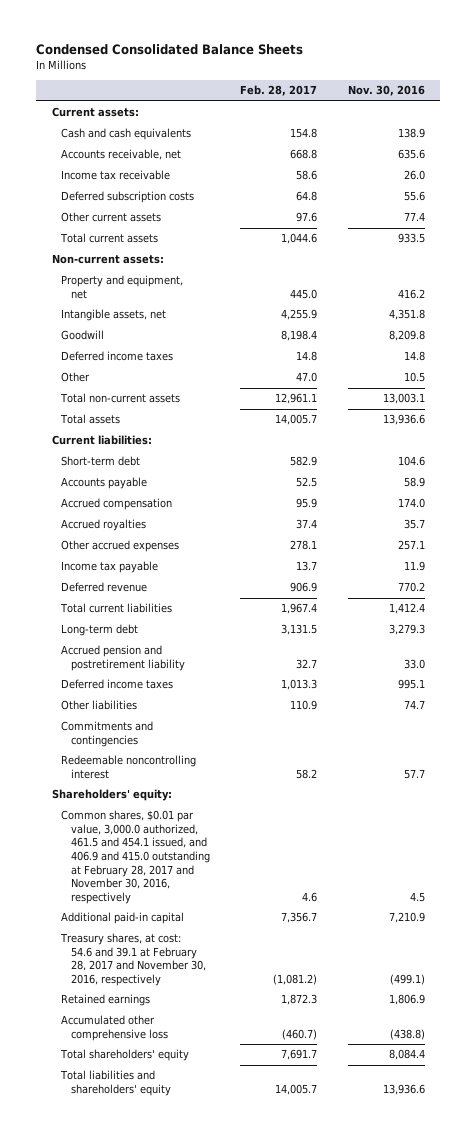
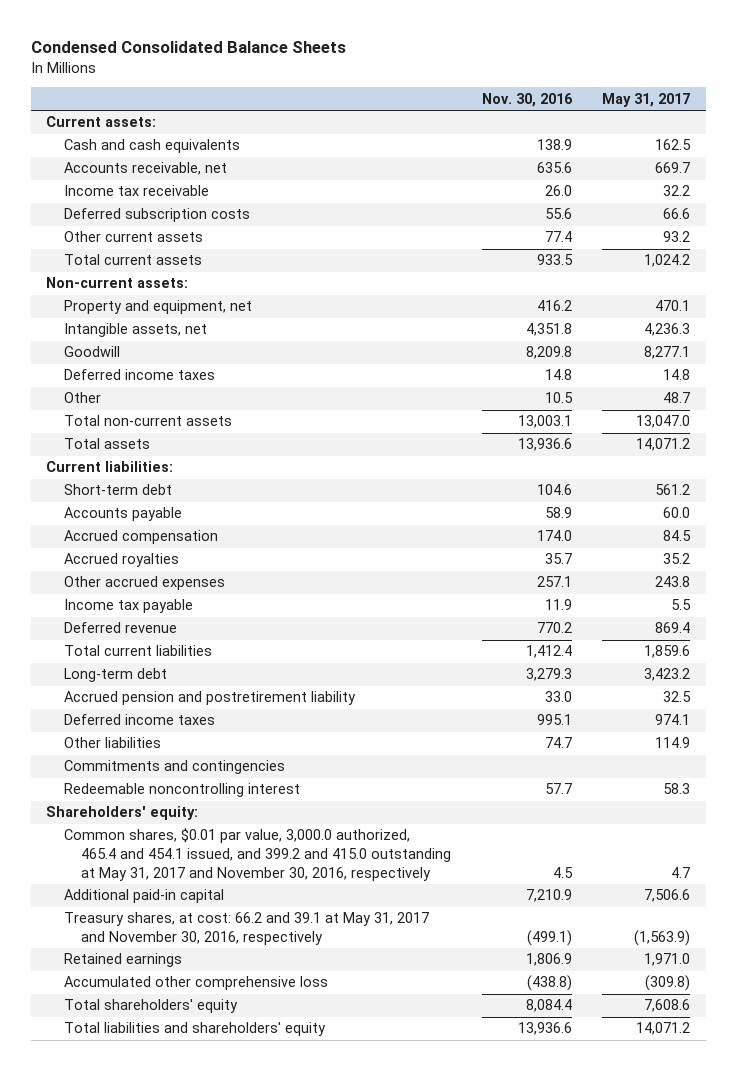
- | Feb. 28, 2017 | Nov. 30, 2016
+ | Nov. 30, 2016 | May 31, 2017
- Common shares, $0.01 par value, 3,000.0 authorized, 461.5 and 454.1 issued, and 406.9 and 415.0 outstanding at February 28, 2017 and November 30, 2016, respectively | 4.6 | 4.5
+ Common shares, $0.01 par value, 3,000.0 authorized, 465.4 and 454.1 issued, and 399.2 and 415.0 outstanding at May 31, 2017 and November 30, 2016, respectively | 4.5 | 4.7
- Treasury shares, at cost: 54.6 and 39.1 at February 28, 2017 and November 30, 2016, respectively | (1,081.2) | (499.1)
+ Treasury shares, at cost: 66.2 and 39.1 at May 31, 2017 and November 30, 2016, respectively | (499.1) | (1,563.9)

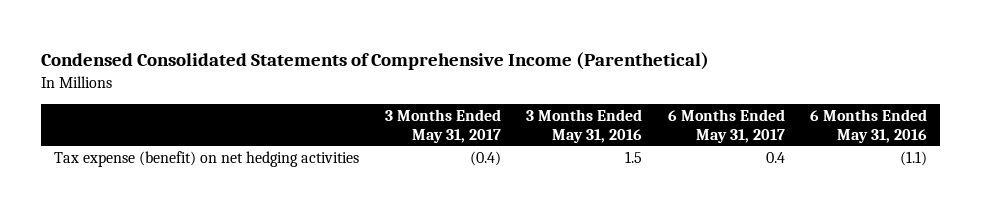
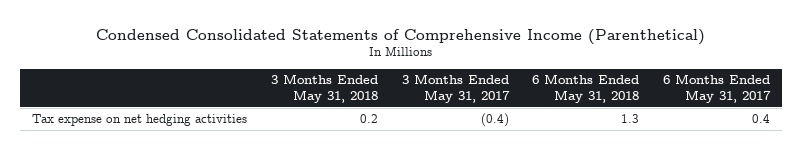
- | 3 Months Ended May 31, 2017 | 3 Months Ended May 31, 2016 | 6 Months Ended May 31, 2017 | 6 Months Ended May 31, 2016
+ | 3 Months Ended May 31, 2018 | 3 Months Ended May 31, 2017 | 6 Months Ended May 31, 2018 | 6 Months Ended May 31, 2017
- Tax expense (benefit) on net hedging activities | (0.4) | 1.5 | 0.4 | (1.1)
+ Tax expense on net hedging activities | 0.2 | (0.4) | 1.3 | 0.4

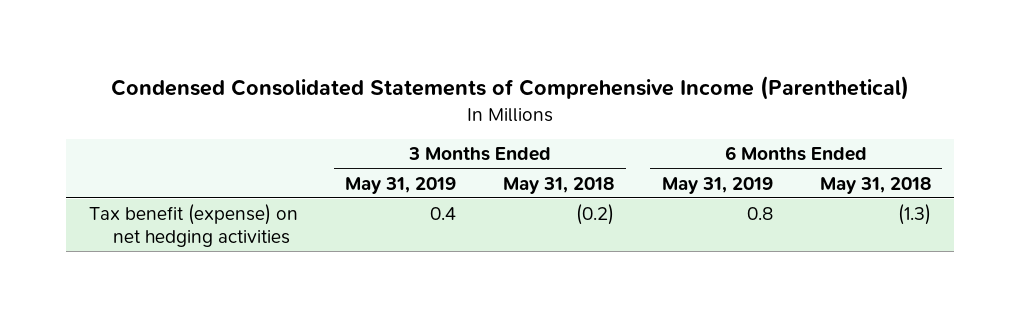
- | 3 Months Ended May 31, 2018 | 3 Months Ended May 31, 2017 | 6 Months Ended May 31, 2018 | 6 Months Ended May 31, 2017
+ | 3 Months Ended May 31, 2019 | 3 Months Ended May 31, 2018 | 6 Months Ended May 31, 2019 | 6 Months Ended May 31, 2018
- Tax expense on net hedging activities | 0.2 | (0.4) | 1.3 | 0.4
+ Tax benefit (expense) on net hedging activities | 0.4 | (0.2) | 0.8 | (1.3)

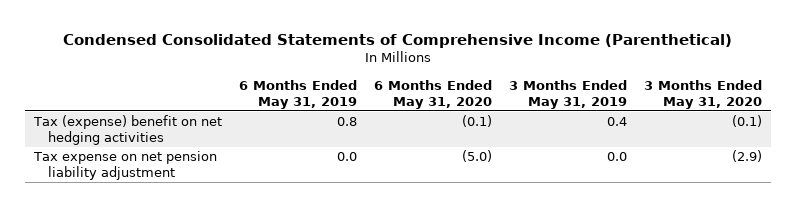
- | 3 Months Ended May 31, 2019 | 3 Months Ended May 31, 2018 | 6 Months Ended May 31, 2019 | 6 Months Ended May 31, 2018
+ | 6 Months Ended May 31, 2019 | 6 Months Ended May 31, 2020 | 3 Months Ended May 31, 2019 | 3 Months Ended May 31, 2020
- Tax benefit (expense) on net hedging activities | 0.4 | (0.2) | 0.8 | (1.3)
+ Tax (expense) benefit on net hedging activities | 0.8 | (0.1) | 0.4 | (0.1)
+ Tax expense on net pension liability adjustment | 0.0 | (5.0) | 0.0 | (2.9)

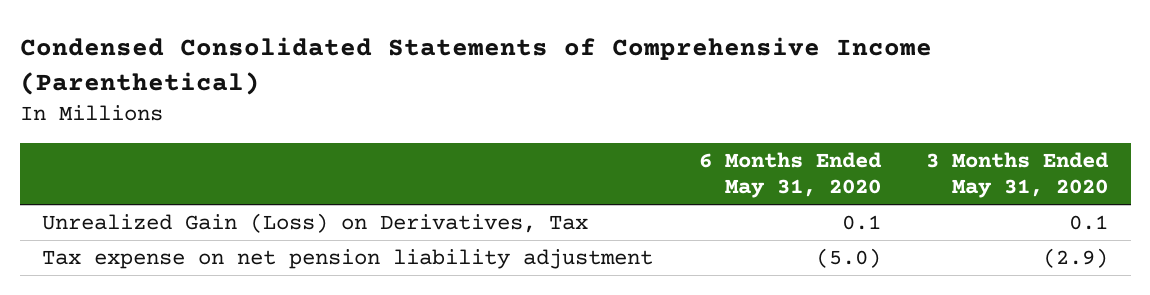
- | 6 Months Ended May 31, 2019 | 6 Months Ended May 31, 2020 | 3 Months Ended May 31, 2019 | 3 Months Ended May 31, 2020
+ | 6 Months Ended May 31, 2020 | 3 Months Ended May 31, 2020
- Tax (expense) benefit on net hedging activities | 0.8 | (0.1) | 0.4 | (0.1)
+ Unrealized Gain (Loss) on Derivatives, Tax | 0.1 | 0.1

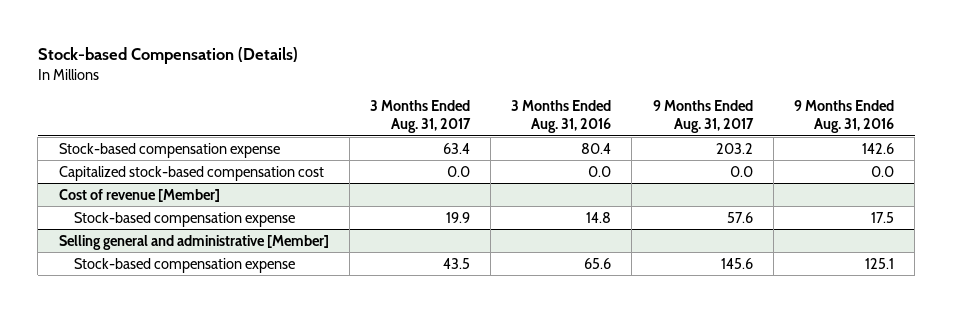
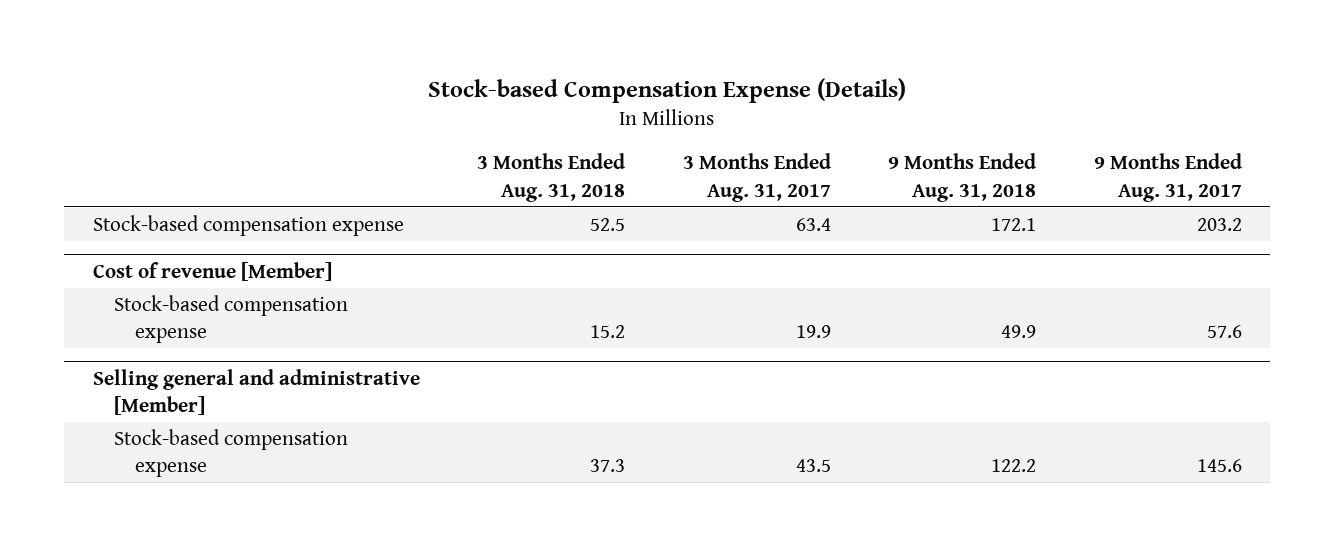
- Stock-based Compensation (Details)
+ Stock-based Compensation Expense (Details)
- | 3 Months Ended Aug. 31, 2017 | 3 Months Ended Aug. 31, 2016 | 9 Months Ended Aug. 31, 2017 | 9 Months Ended Aug. 31, 2016
+ | 3 Months Ended Aug. 31, 2018 | 3 Months Ended Aug. 31, 2017 | 9 Months Ended Aug. 31, 2018 | 9 Months Ended Aug. 31, 2017
- Capitalized stock-based compensation cost | 0.0 | 0.0 | 0.0 | 0.0

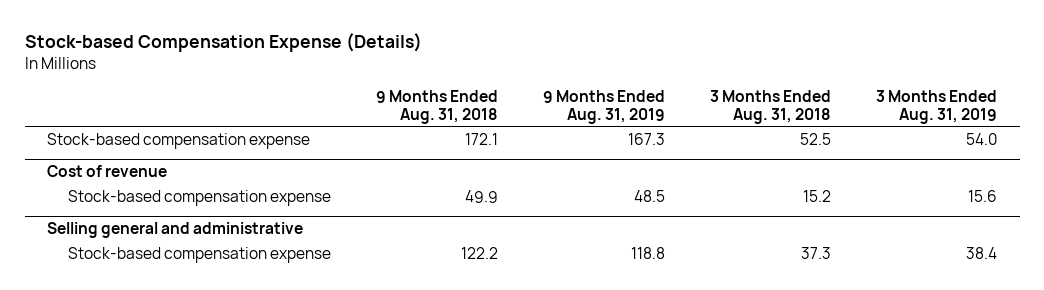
- | 3 Months Ended Aug. 31, 2018 | 3 Months Ended Aug. 31, 2017 | 9 Months Ended Aug. 31, 2018 | 9 Months Ended Aug. 31, 2017
+ | 9 Months Ended Aug. 31, 2018 | 9 Months Ended Aug. 31, 2019 | 3 Months Ended Aug. 31, 2018 | 3 Months Ended Aug. 31, 2019
- Cost of revenue [Member]
+ Cost of revenue
- Selling general and administrative [Member]
+ Selling general and administrative

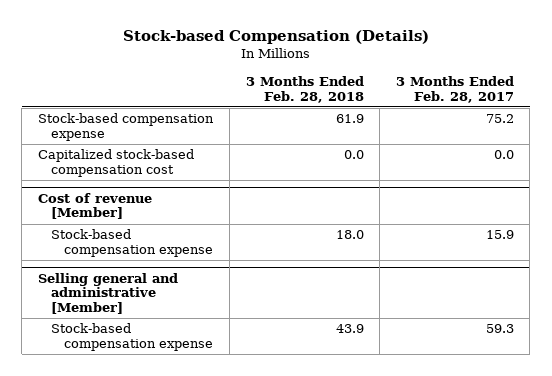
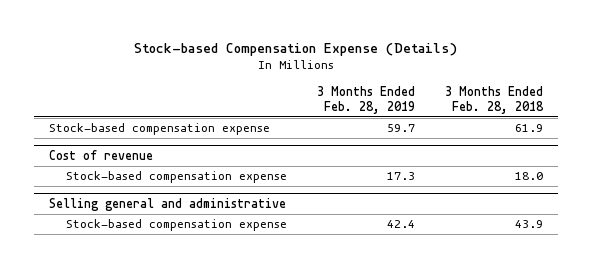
- Stock-based Compensation (Details)
+ Stock-based Compensation Expense (Details)
- | 3 Months Ended Feb. 28, 2018 | 3 Months Ended Feb. 28, 2017
+ | 3 Months Ended Feb. 28, 2019 | 3 Months Ended Feb. 28, 2018
- Capitalized stock-based compensation cost | 0.0 | 0.0
- Cost of revenue [Member]
+ Cost of revenue
- Selling general and administrative [Member]
+ Selling general and administrative

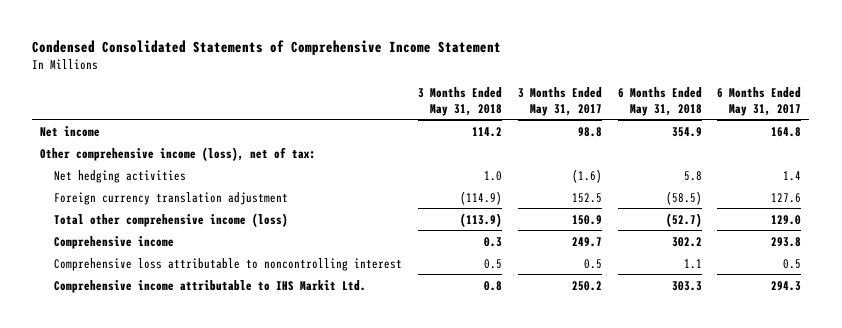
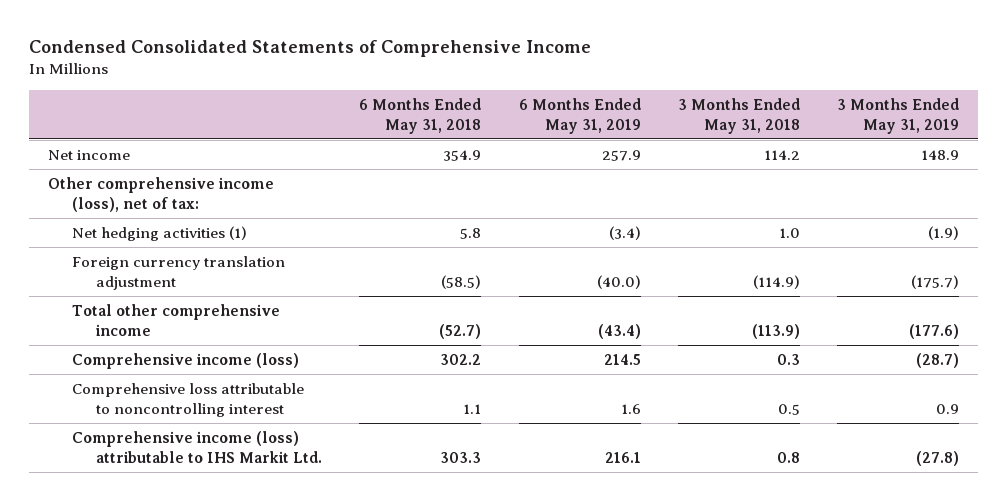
- Condensed Consolidated Statements of Comprehensive Income Statement
+ Condensed Consolidated Statements of Comprehensive Income
- | 3 Months Ended May 31, 2018 | 3 Months Ended May 31, 2017 | 6 Months Ended May 31, 2018 | 6 Months Ended May 31, 2017
+ | 6 Months Ended May 31, 2018 | 6 Months Ended May 31, 2019 | 3 Months Ended May 31, 2018 | 3 Months Ended May 31, 2019
- Net hedging activities | 1.0 | (1.6) | 5.8 | 1.4
+ Net hedging activities (1) | 5.8 | (3.4) | 1.0 | (1.9)
- Total other comprehensive income (loss) | (113.9) | 150.9 | (52.7) | 129.0
- Comprehensive income | 0.3 | 249.7 | 302.2 | 293.8
+ Total other comprehensive income | (52.7) | (43.4) | (113.9) | (177.6)
+ Comprehensive income (loss) | 302.2 | 214.5 | 0.3 | (28.7)
- Comprehensive income attributable to IHS Markit Ltd. | 0.8 | 250.2 | 303.3 | 294.3
+ Comprehensive income (loss) attributable to IHS Markit Ltd. | 303.3 | 216.1 | 0.8 | (27.8)

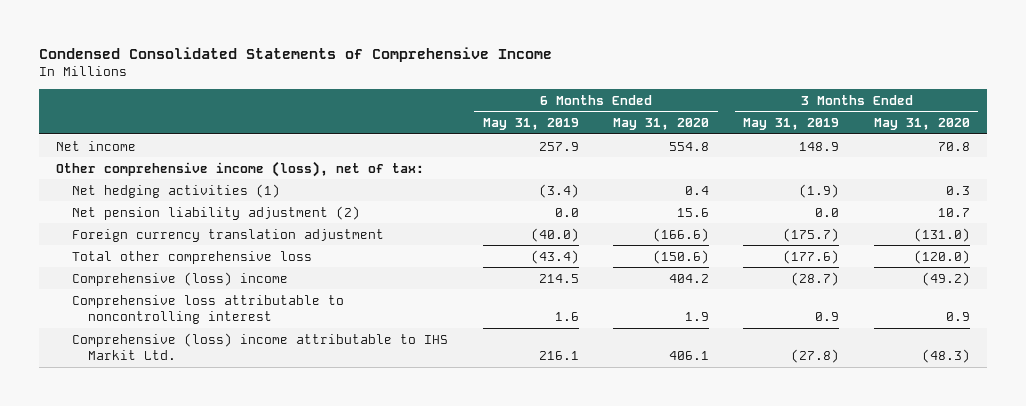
- | 6 Months Ended May 31, 2018 | 6 Months Ended May 31, 2019 | 3 Months Ended May 31, 2018 | 3 Months Ended May 31, 2019
+ | 6 Months Ended May 31, 2019 | 6 Months Ended May 31, 2020 | 3 Months Ended May 31, 2019 | 3 Months Ended May 31, 2020
+ Net pension liability adjustment (2) | 0.0 | 15.6 | 0.0 | 10.7
- Total other comprehensive income | (52.7) | (43.4) | (113.9) | (177.6)
- Comprehensive income (loss) | 302.2 | 214.5 | 0.3 | (28.7)
+ Total other comprehensive loss | (43.4) | (150.6) | (177.6) | (120.0)
+ Comprehensive (loss) income | 214.5 | 404.2 | (28.7) | (49.2)
- Comprehensive income (loss) attributable to IHS Markit Ltd. | 303.3 | 216.1 | 0.8 | (27.8)
+ Comprehensive (loss) income attributable to IHS Markit Ltd. | 216.1 | 406.1 | (27.8) | (48.3)

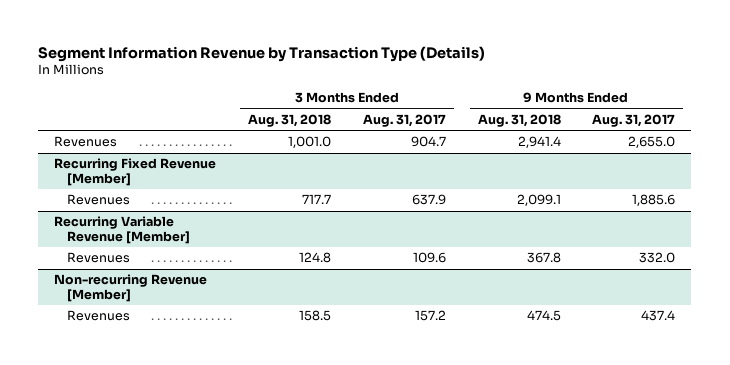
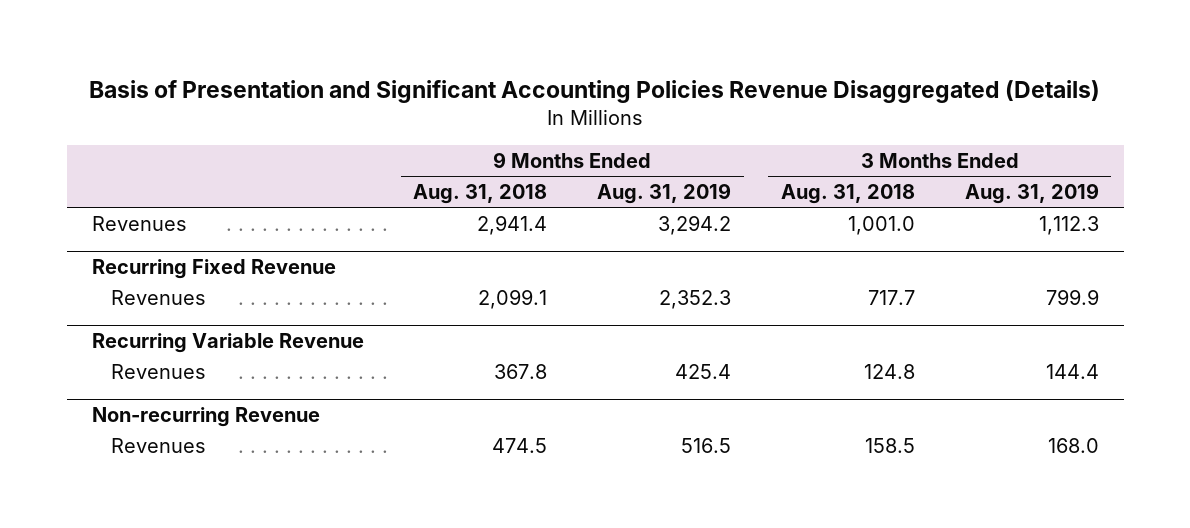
- Segment Information Revenue by Transaction Type (Details)
+ Basis of Presentation and Significant Accounting Policies Revenue Disaggregated (Details)
- | 3 Months Ended Aug. 31, 2018 | 3 Months Ended Aug. 31, 2017 | 9 Months Ended Aug. 31, 2018 | 9 Months Ended Aug. 31, 2017
+ | 9 Months Ended Aug. 31, 2018 | 9 Months Ended Aug. 31, 2019 | 3 Months Ended Aug. 31, 2018 | 3 Months Ended Aug. 31, 2019
- Recurring Fixed Revenue [Member]
+ Recurring Fixed Revenue
- Recurring Variable Revenue [Member]
+ Recurring Variable Revenue
- Non-recurring Revenue [Member]
+ Non-recurring Revenue

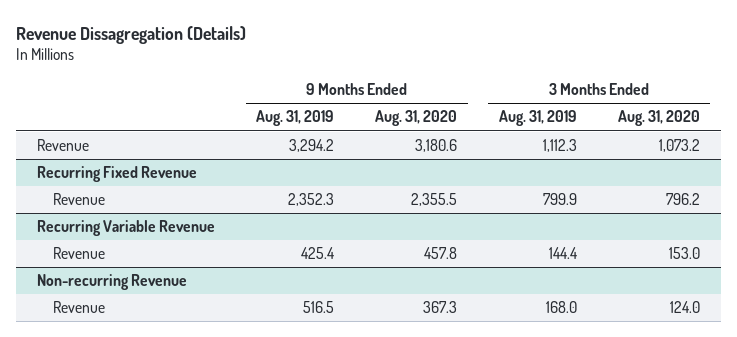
- Basis of Presentation and Significant Accounting Policies Revenue Disaggregated (Details)
+ Revenue Dissagregation (Details)
- | 9 Months Ended Aug. 31, 2018 | 9 Months Ended Aug. 31, 2019 | 3 Months Ended Aug. 31, 2018 | 3 Months Ended Aug. 31, 2019
+ | 9 Months Ended Aug. 31, 2019 | 9 Months Ended Aug. 31, 2020 | 3 Months Ended Aug. 31, 2019 | 3 Months Ended Aug. 31, 2020
- Revenues | 2,941.4 | 3,294.2 | 1,001.0 | 1,112.3
+ Revenue | 3,294.2 | 3,180.6 | 1,112.3 | 1,073.2
@ Recurring Fixed Revenue
- Revenues | 2,099.1 | 2,352.3 | 717.7 | 799.9
+ Revenue | 2,352.3 | 2,355.5 | 799.9 | 796.2
@ Recurring Variable Revenue
- Revenues | 367.8 | 425.4 | 124.8 | 144.4
+ Revenue | 425.4 | 457.8 | 144.4 | 153.0
@ Non-recurring Revenue
- Revenues | 474.5 | 516.5 | 158.5 | 168.0
+ Revenue | 516.5 | 367.3 | 168.0 | 124.0

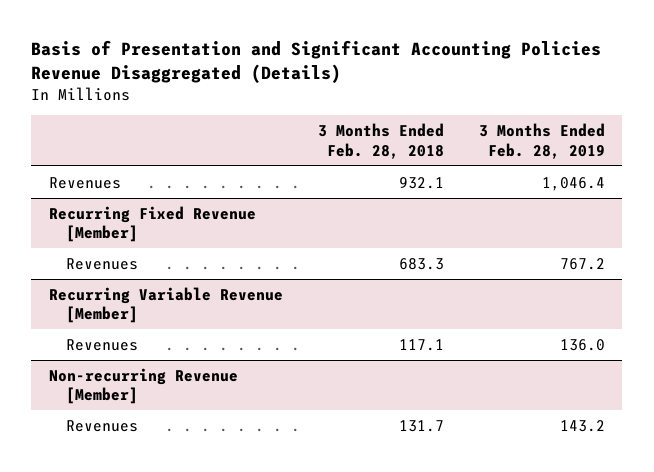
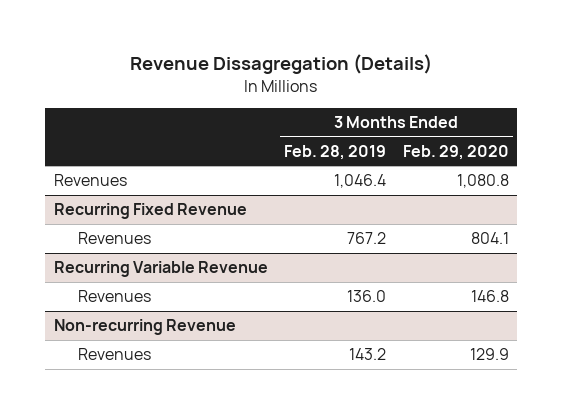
- Basis of Presentation and Significant Accounting Policies Revenue Disaggregated (Details)
+ Revenue Dissagregation (Details)
- | 3 Months Ended Feb. 28, 2018 | 3 Months Ended Feb. 28, 2019
+ | 3 Months Ended Feb. 28, 2019 | 3 Months Ended Feb. 29, 2020
- Recurring Fixed Revenue [Member]
+ Recurring Fixed Revenue
- Recurring Variable Revenue [Member]
+ Recurring Variable Revenue
- Non-recurring Revenue [Member]
+ Non-recurring Revenue

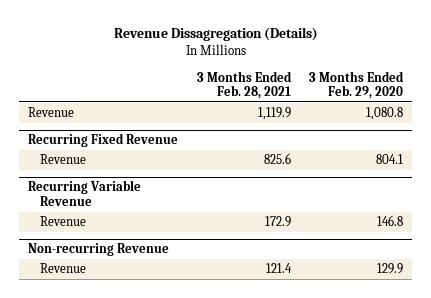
- | 3 Months Ended Feb. 28, 2019 | 3 Months Ended Feb. 29, 2020
+ | 3 Months Ended Feb. 28, 2021 | 3 Months Ended Feb. 29, 2020
- Revenues | 1,046.4 | 1,080.8
+ Revenue | 1,119.9 | 1,080.8
@ Recurring Fixed Revenue
- Revenues | 767.2 | 804.1
+ Revenue | 825.6 | 804.1
@ Recurring Variable Revenue
- Revenues | 136.0 | 146.8
+ Revenue | 172.9 | 146.8
@ Non-recurring Revenue
- Revenues | 143.2 | 129.9
+ Revenue | 121.4 | 129.9

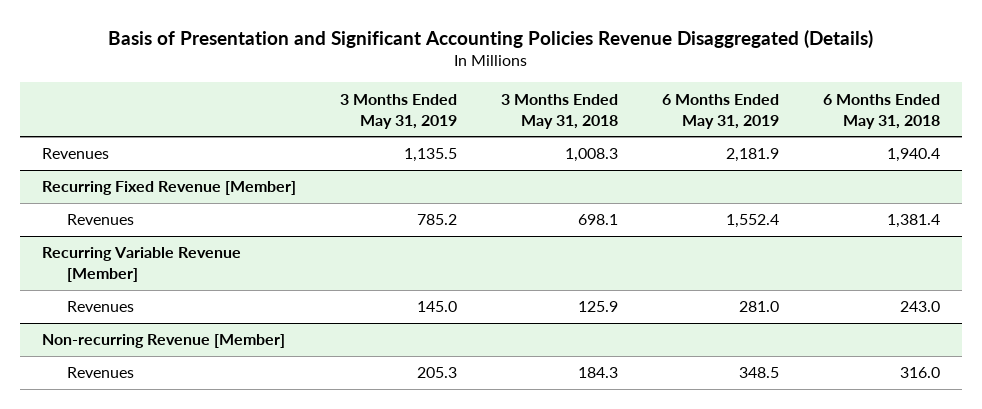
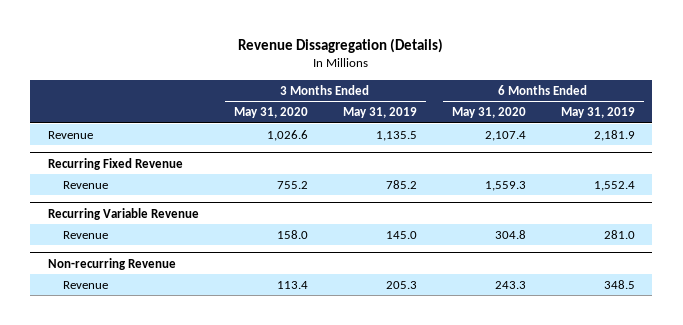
- Basis of Presentation and Significant Accounting Policies Revenue Disaggregated (Details)
+ Revenue Dissagregation (Details)
- | 3 Months Ended May 31, 2019 | 3 Months Ended May 31, 2018 | 6 Months Ended May 31, 2019 | 6 Months Ended May 31, 2018
+ | 3 Months Ended May 31, 2020 | 3 Months Ended May 31, 2019 | 6 Months Ended May 31, 2020 | 6 Months Ended May 31, 2019
- Revenues | 1,135.5 | 1,008.3 | 2,181.9 | 1,940.4
- Recurring Fixed Revenue [Member]
- Revenues | 785.2 | 698.1 | 1,552.4 | 1,381.4
- Recurring Variable Revenue [Member]
- Revenues | 145.0 | 125.9 | 281.0 | 243.0
- Non-recurring Revenue [Member]
- Revenues | 205.3 | 184.3 | 348.5 | 316.0
+ Revenue | 1,026.6 | 1,135.5 | 2,107.4 | 2,181.9
+ Recurring Fixed Revenue
+ Revenue | 755.2 | 785.2 | 1,559.3 | 1,552.4
+ Recurring Variable Revenue
+ Revenue | 158.0 | 145.0 | 304.8 | 281.0
+ Non-recurring Revenue
+ Revenue | 113.4 | 205.3 | 243.3 | 348.5

